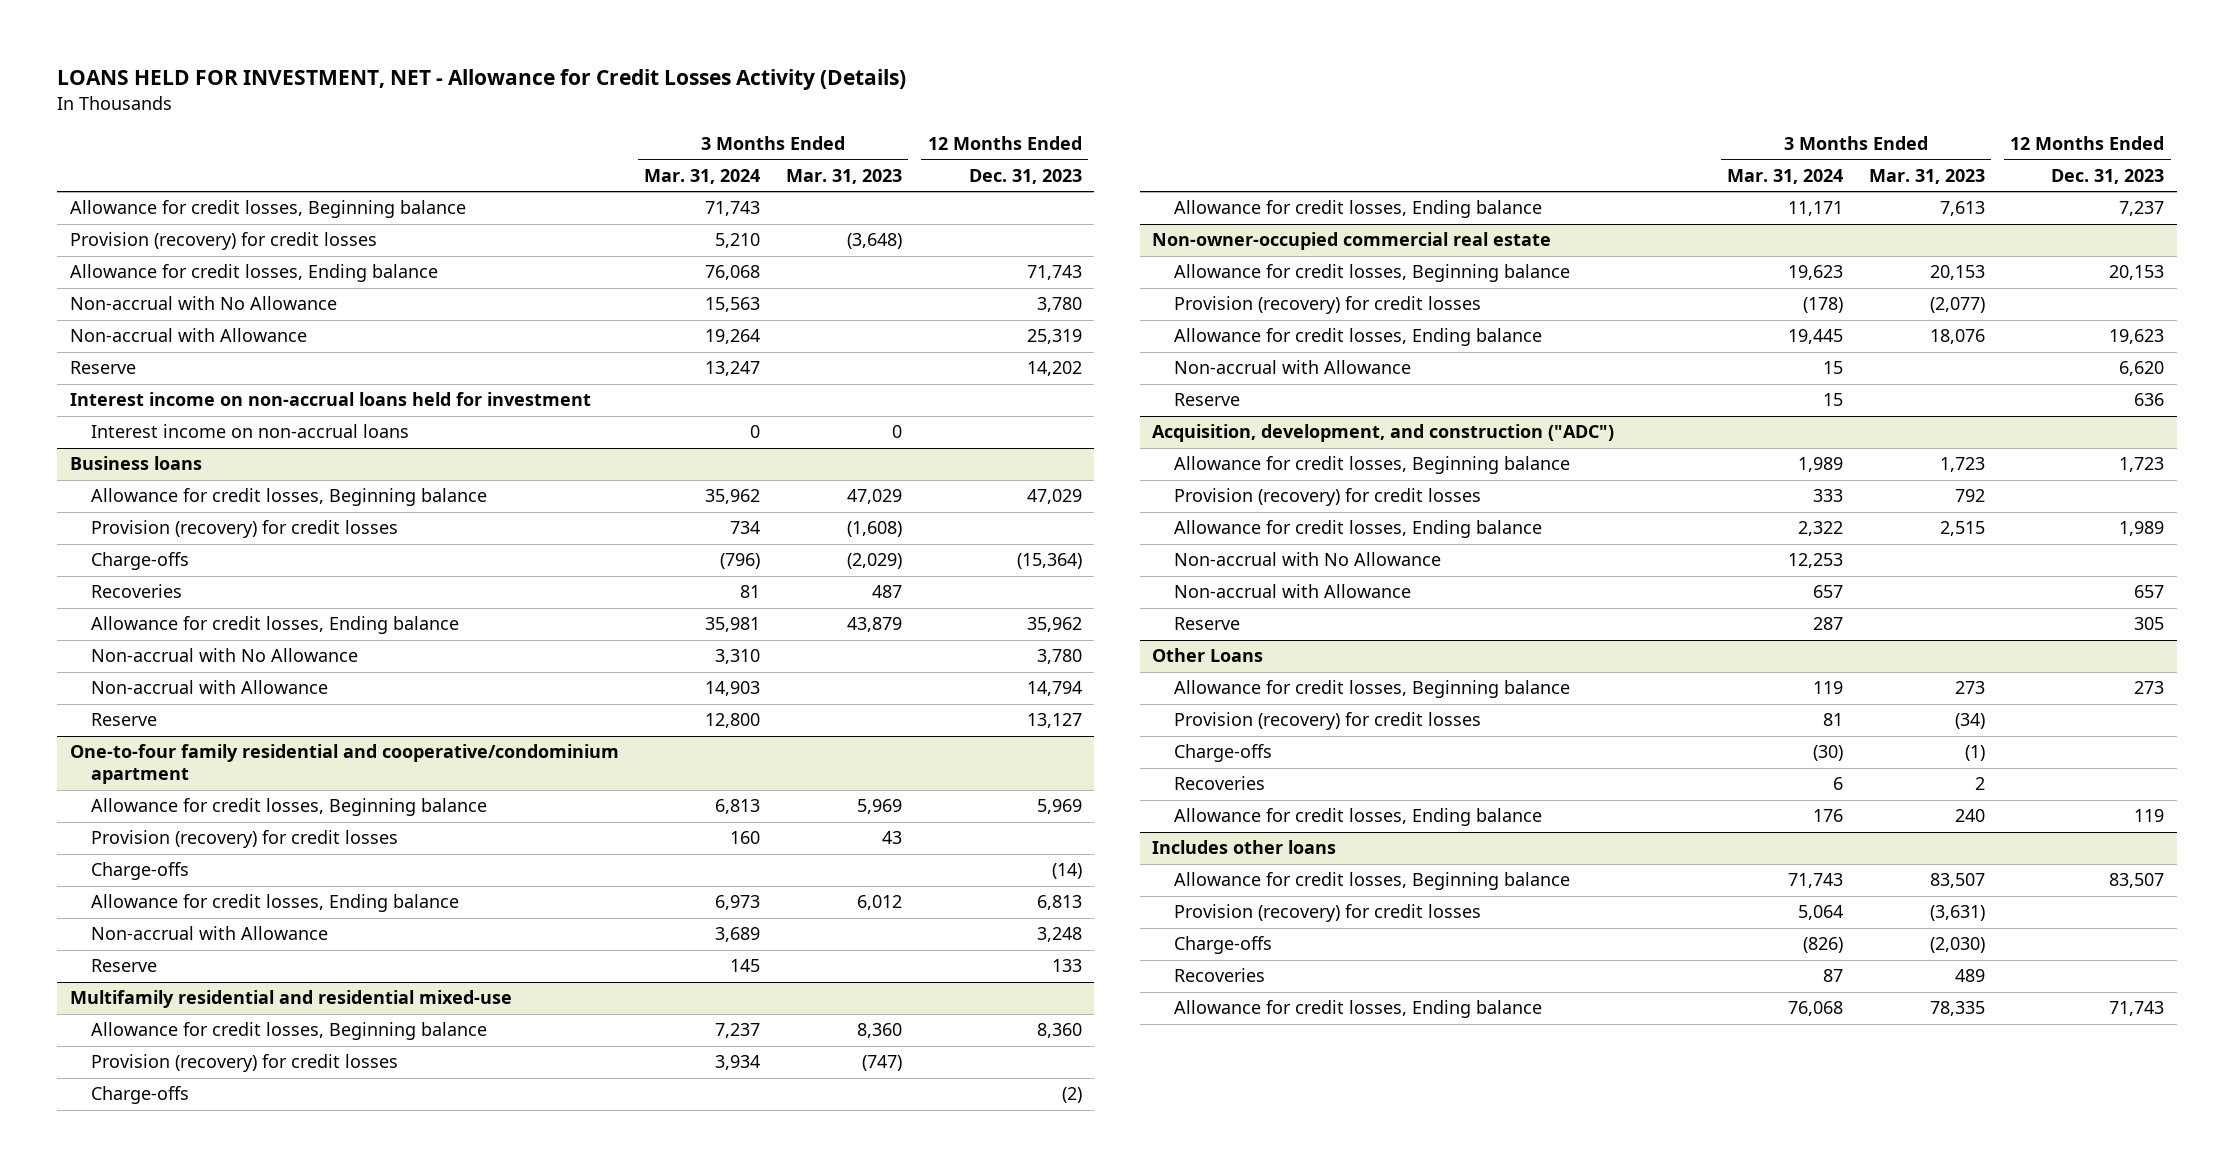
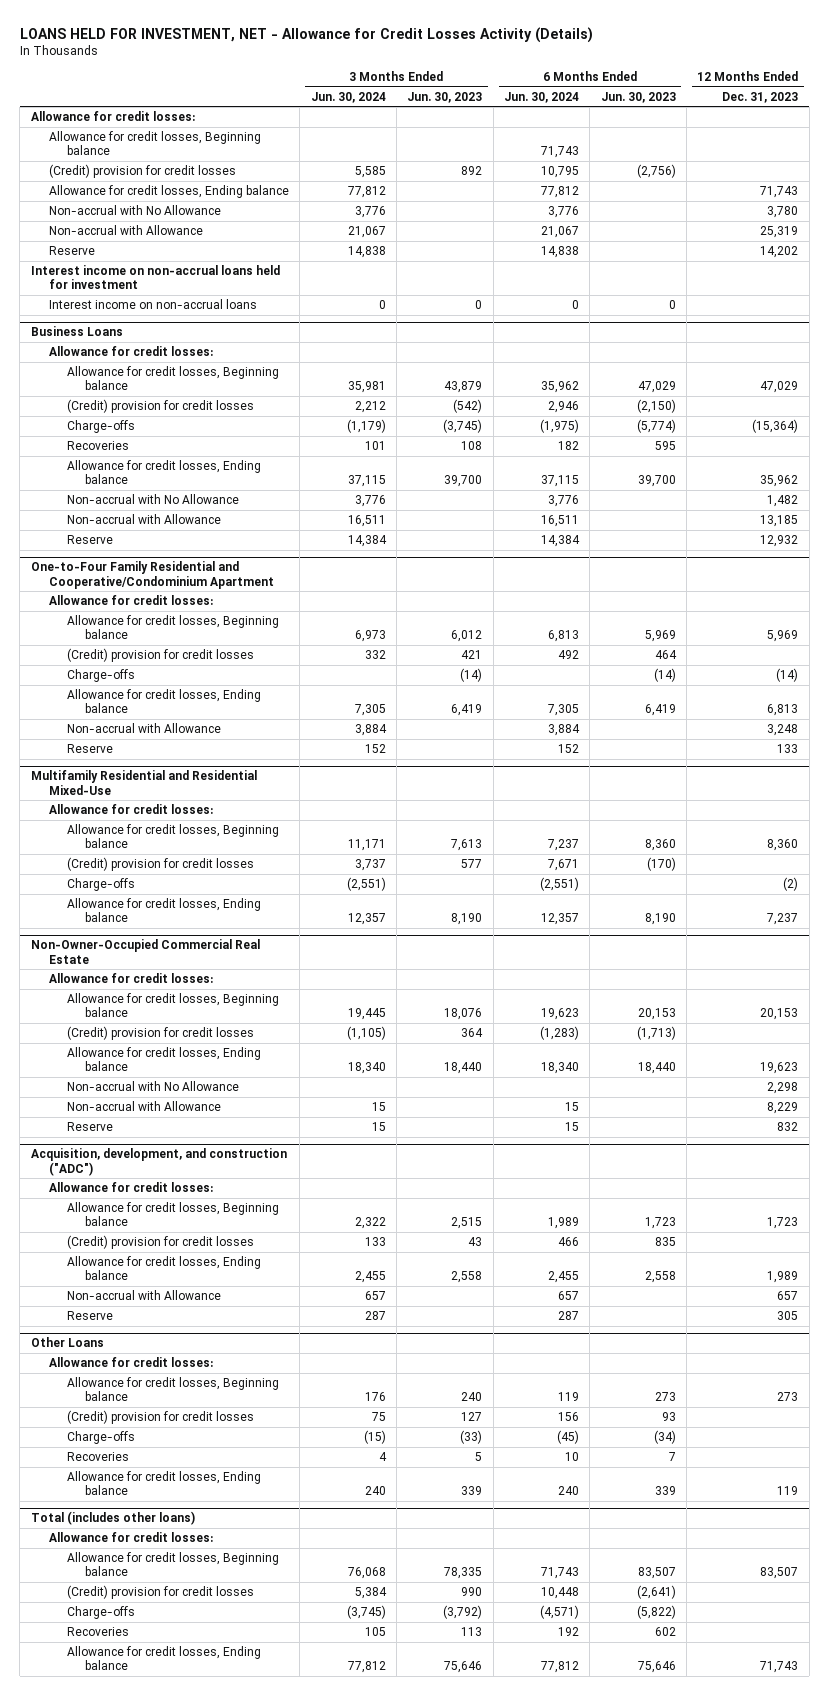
- | 3 Months Ended Mar. 31, 2024 | 3 Months Ended Mar. 31, 2023 | 12 Months Ended Dec. 31, 2023
+ | 3 Months Ended Jun. 30, 2024 | 3 Months Ended Jun. 30, 2023 | 6 Months Ended Jun. 30, 2024 | 6 Months Ended Jun. 30, 2023 | 12 Months Ended Dec. 31, 2023
+ Allowance for credit losses:
- Provision (recovery) for credit losses | 5,210 | (3,648) |
+ (Credit) provision for credit losses | 5,585 | 892 | 10,795 | (2,756) |
- Business loans
+ Business Loans
+ Allowance for credit losses:
- Provision (recovery) for credit losses | 734 | (1,608) |
+ (Credit) provision for credit losses | 2,212 | (542) | 2,946 | (2,150) |
- Non-accrual with No Allowance | 3,310 | | 3,780
- Non-accrual with Allowance | 14,903 | | 14,794
- Reserve | 12,800 | | 13,127
- One-to-four family residential and cooperative/condominium apartment
+ Non-accrual with No Allowance | 3,776 | | 3,776 | | 1,482
+ Non-accrual with Allowance | 16,511 | | 16,511 | | 13,185
+ Reserve | 14,384 | | 14,384 | | 12,932
+ One-to-Four Family Residential and Cooperative/Condominium Apartment
+ Allowance for credit losses:
- Provision (recovery) for credit losses | 160 | 43 |
+ (Credit) provision for credit losses | 332 | 421 | 492 | 464 |
- Multifamily residential and residential mixed-use
+ Multifamily Residential and Residential Mixed-Use
+ Allowance for credit losses:
- Provision (recovery) for credit losses | 3,934 | (747) |
+ (Credit) provision for credit losses | 3,737 | 577 | 7,671 | (170) |
- Non-owner-occupied commercial real estate
+ Non-Owner-Occupied Commercial Real Estate
+ Allowance for credit losses:
- Provision (recovery) for credit losses | (178) | (2,077) |
+ (Credit) provision for credit losses | (1,105) | 364 | (1,283) | (1,713) |
- Non-accrual with Allowance | 15 | | 6,620
- Reserve | 15 | | 636
+ Non-accrual with No Allowance | | | | | 2,298
+ Non-accrual with Allowance | 15 | | 15 | | 8,229
+ Reserve | 15 | | 15 | | 832
@ Acquisition, development, and construction ("ADC")
+ Allowance for credit losses:
- Provision (recovery) for credit losses | 333 | 792 |
+ (Credit) provision for credit losses | 133 | 43 | 466 | 835 |
- Non-accrual with No Allowance | 12,253 | |
@ Other Loans
+ Allowance for credit losses:
- Provision (recovery) for credit losses | 81 | (34) |
+ (Credit) provision for credit losses | 75 | 127 | 156 | 93 |
- Includes other loans
+ Total (includes other loans)
+ Allowance for credit losses:
- Provision (recovery) for credit losses | 5,064 | (3,631) |
+ (Credit) provision for credit losses | 5,384 | 990 | 10,448 | (2,641) |

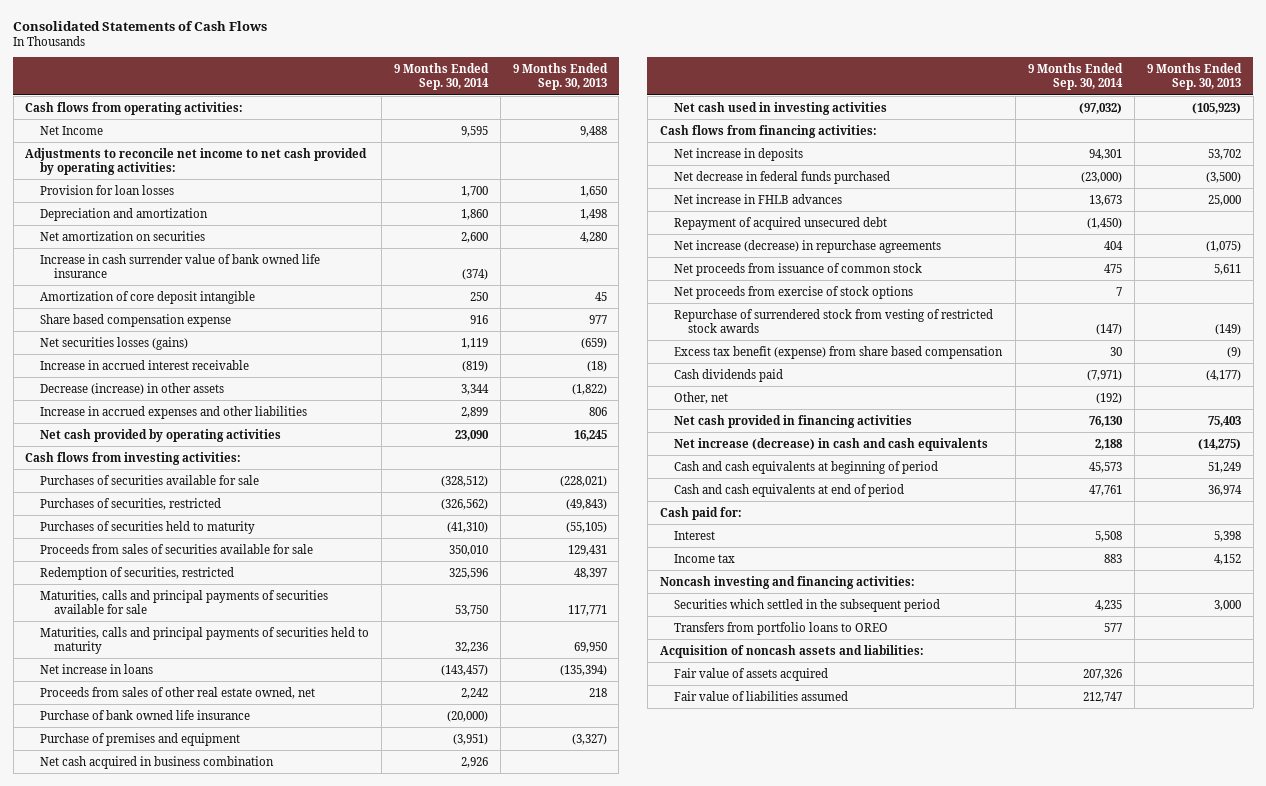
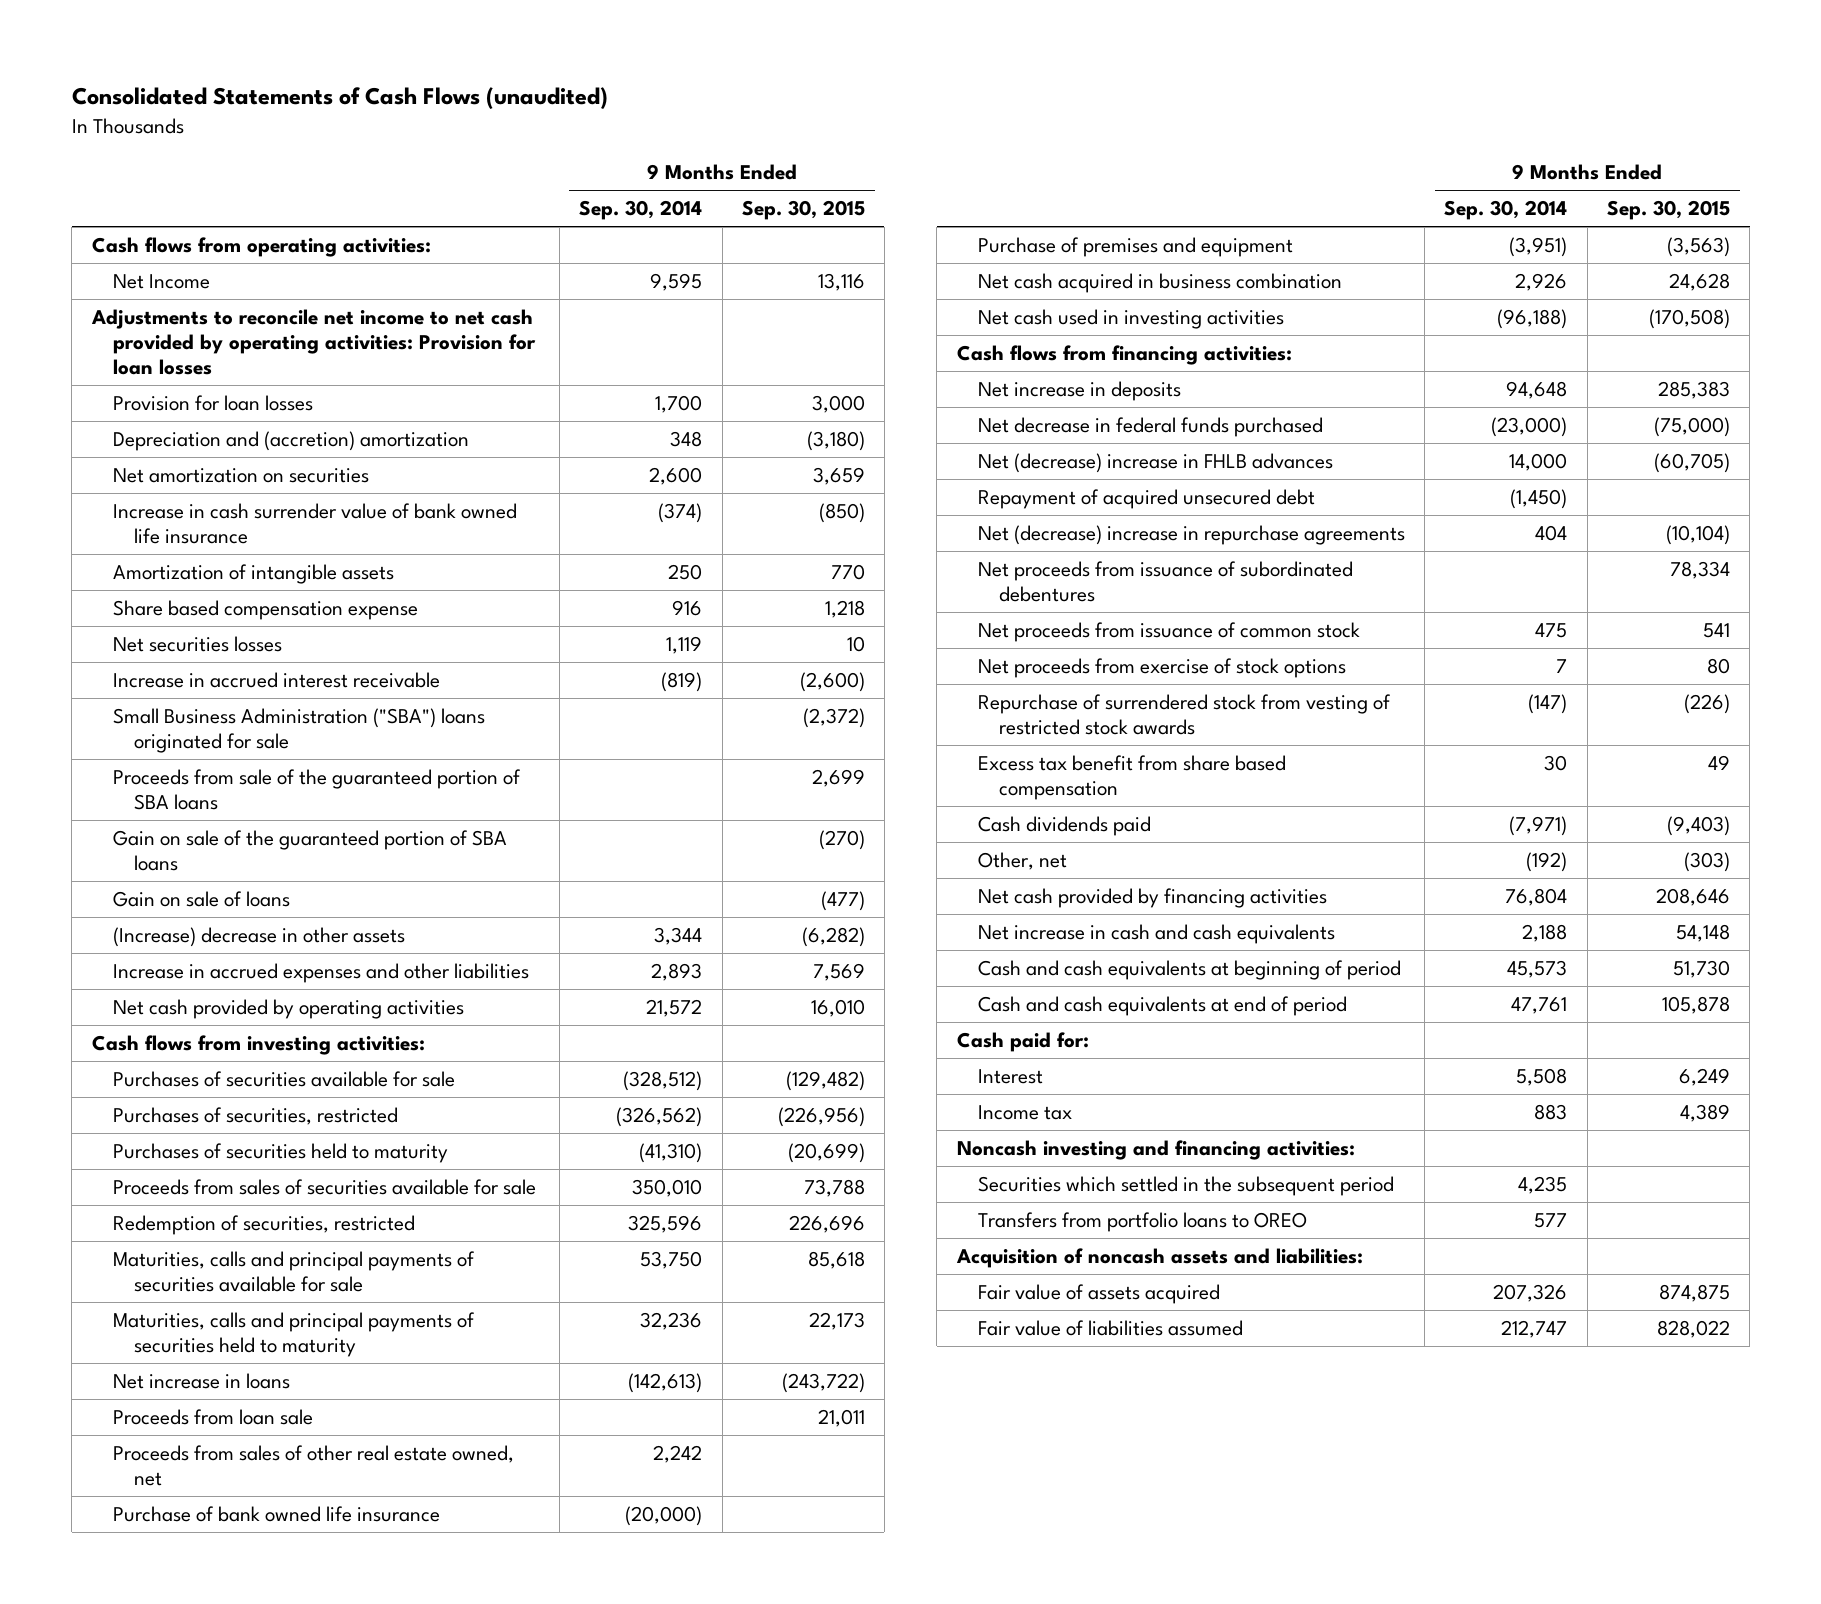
- Consolidated Statements of Cash Flows
+ Consolidated Statements of Cash Flows (unaudited)
- | 9 Months Ended Sep. 30, 2014 | 9 Months Ended Sep. 30, 2013
+ | 9 Months Ended Sep. 30, 2014 | 9 Months Ended Sep. 30, 2015
- Adjustments to reconcile net income to net cash provided by operating activities:
+ Adjustments to reconcile net income to net cash provided by operating activities: Provision for loan losses
- Depreciation and amortization | 1,860 | 1,498
+ Depreciation and (accretion) amortization | 348 | (3,180)
- Amortization of core deposit intangible | 250 | 45
+ Amortization of intangible assets | 250 | 770
- Net securities losses (gains) | 1,119 | (659)
+ Net securities losses | 1,119 | 10
- Decrease (increase) in other assets | 3,344 | (1,822)
- Increase in accrued expenses and other liabilities | 2,899 | 806
- Net cash provided by operating activities | 23,090 | 16,245
+ Small Business Administration ("SBA") loans originated for sale | | (2,372)
+ Proceeds from sale of the guaranteed portion of SBA loans | | 2,699
+ Gain on sale of the guaranteed portion of SBA loans | | (270)
+ Gain on sale of loans | | (477)
+ (Increase) decrease in other assets | 3,344 | (6,282)
+ Increase in accrued expenses and other liabilities | 2,893 | 7,569
+ Net cash provided by operating activities | 21,572 | 16,010
- Net increase in loans | (143,457) | (135,394)
+ Net increase in loans | (142,613) | (243,722)
+ Proceeds from loan sale | | 21,011
- Net cash used in investing activities | (97,032) | (105,923)
+ Net cash used in investing activities | (96,188) | (170,508)
- Net increase in deposits | 94,301 | 53,702
+ Net increase in deposits | 94,648 | 285,383
- Net increase in FHLB advances | 13,673 | 25,000
+ Net (decrease) increase in FHLB advances | 14,000 | (60,705)
- Net increase (decrease) in repurchase agreements | 404 | (1,075)
+ Net (decrease) increase in repurchase agreements | 404 | (10,104)
+ Net proceeds from issuance of subordinated debentures | | 78,334
- Excess tax benefit (expense) from share based compensation | 30 | (9)
+ Excess tax benefit from share based compensation | 30 | 49
- Net cash provided in financing activities | 76,130 | 75,403
- Net increase (decrease) in cash and cash equivalents | 2,188 | (14,275)
+ Net cash provided by financing activities | 76,804 | 208,646
+ Net increase in cash and cash equivalents | 2,188 | 54,148

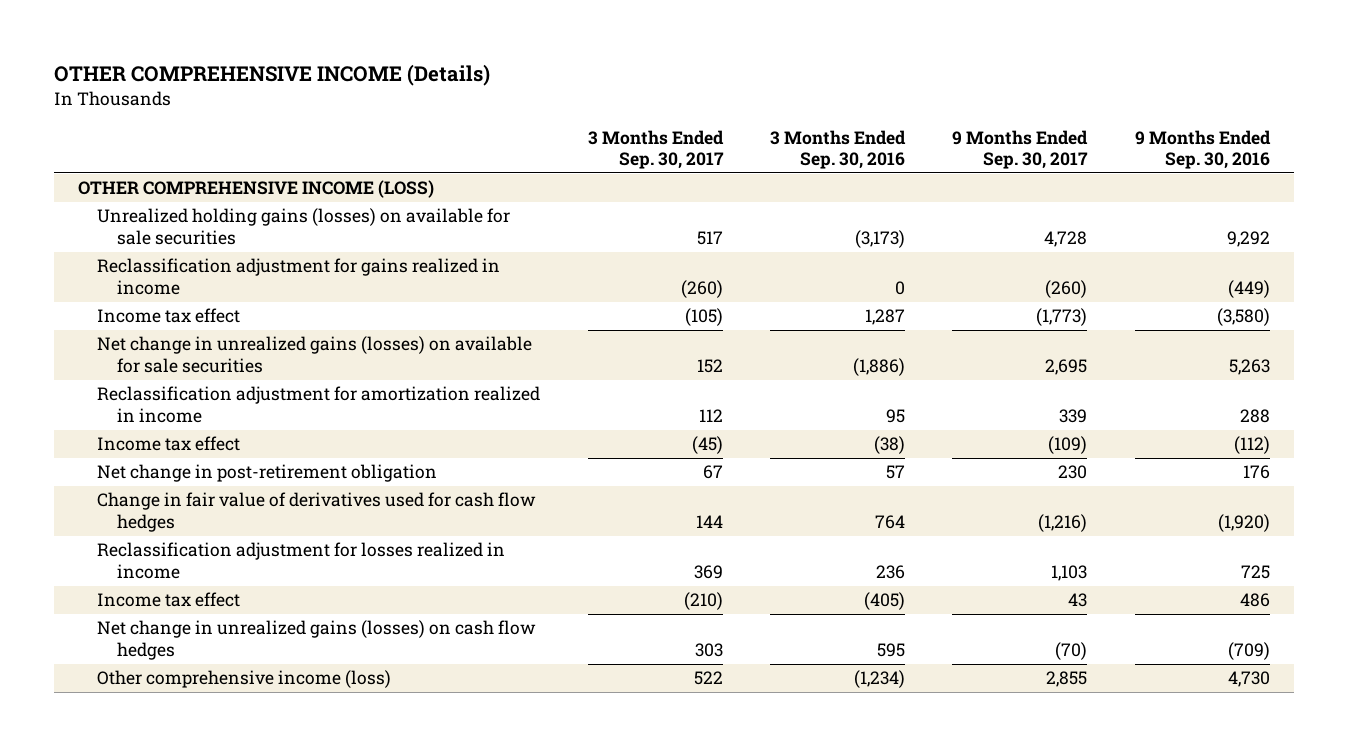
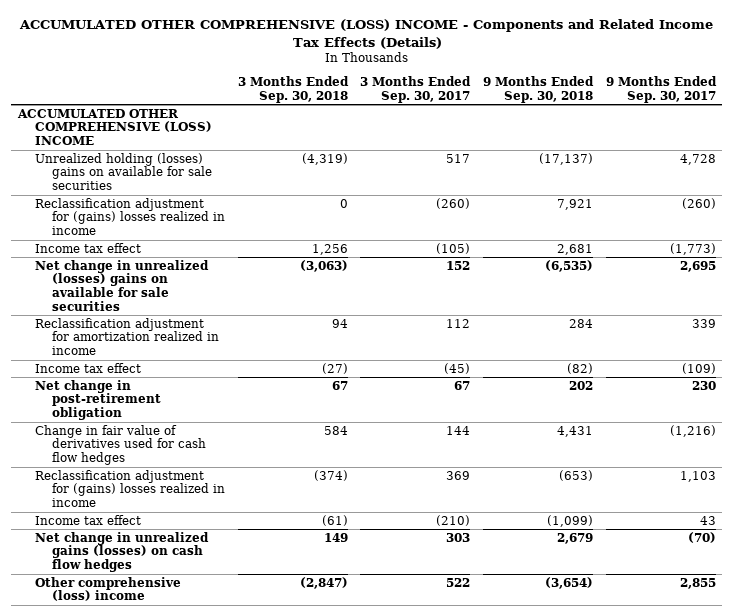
- OTHER COMPREHENSIVE INCOME (Details)
+ ACCUMULATED OTHER COMPREHENSIVE (LOSS) INCOME - Components and Related Income Tax Effects (Details)
- | 3 Months Ended Sep. 30, 2017 | 3 Months Ended Sep. 30, 2016 | 9 Months Ended Sep. 30, 2017 | 9 Months Ended Sep. 30, 2016
+ | 3 Months Ended Sep. 30, 2018 | 3 Months Ended Sep. 30, 2017 | 9 Months Ended Sep. 30, 2018 | 9 Months Ended Sep. 30, 2017
- OTHER COMPREHENSIVE INCOME (LOSS)
- Unrealized holding gains (losses) on available for sale securities | 517 | (3,173) | 4,728 | 9,292
- Reclassification adjustment for gains realized in income | (260) | 0 | (260) | (449)
+ ACCUMULATED OTHER COMPREHENSIVE (LOSS) INCOME
+ Unrealized holding (losses) gains on available for sale securities | (4,319) | 517 | (17,137) | 4,728
+ Reclassification adjustment for (gains) losses realized in income | 0 | (260) | 7,921 | (260)
- Net change in unrealized gains (losses) on available for sale securities | 152 | (1,886) | 2,695 | 5,263
+ Net change in unrealized (losses) gains on available for sale securities | (3,063) | 152 | (6,535) | 2,695
- Reclassification adjustment for losses realized in income | 369 | 236 | 1,103 | 725
+ Reclassification adjustment for (gains) losses realized in income | (374) | 369 | (653) | 1,103
- Other comprehensive income (loss) | 522 | (1,234) | 2,855 | 4,730
+ Other comprehensive (loss) income | (2,847) | 522 | (3,654) | 2,855

